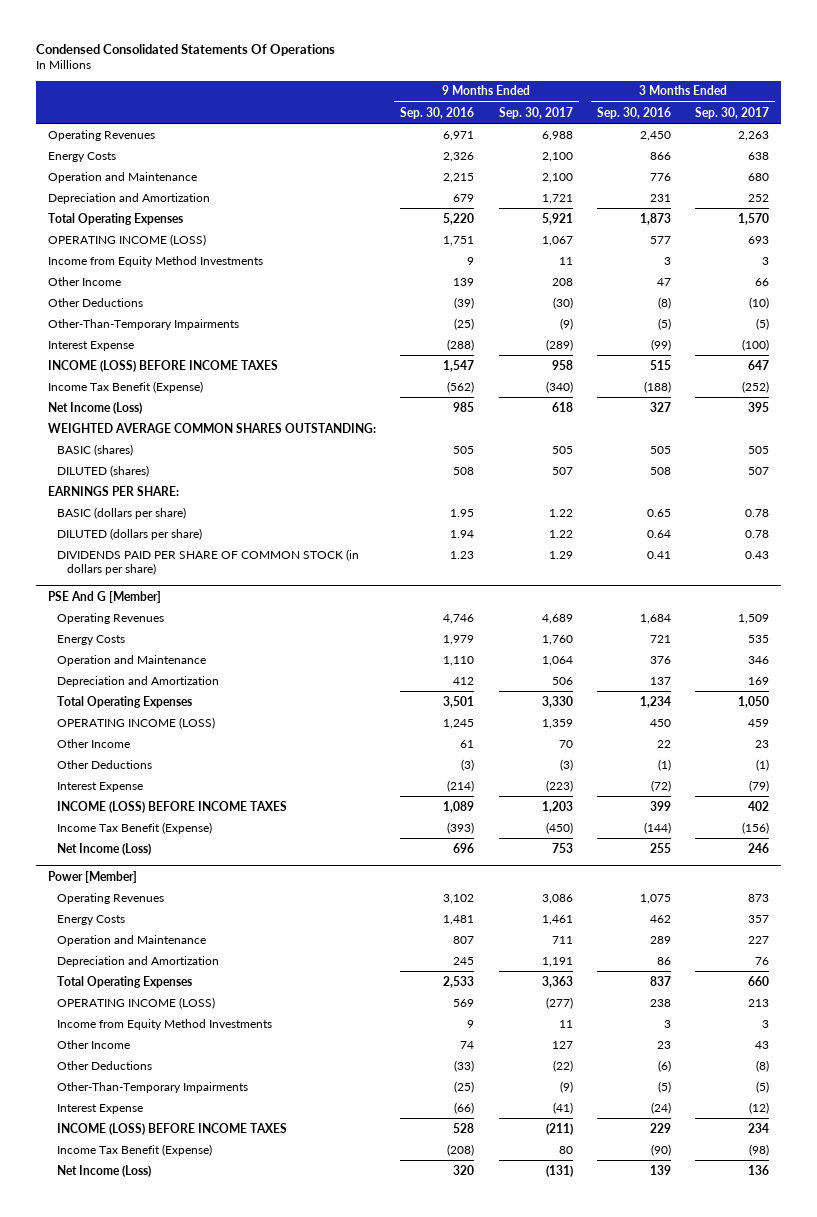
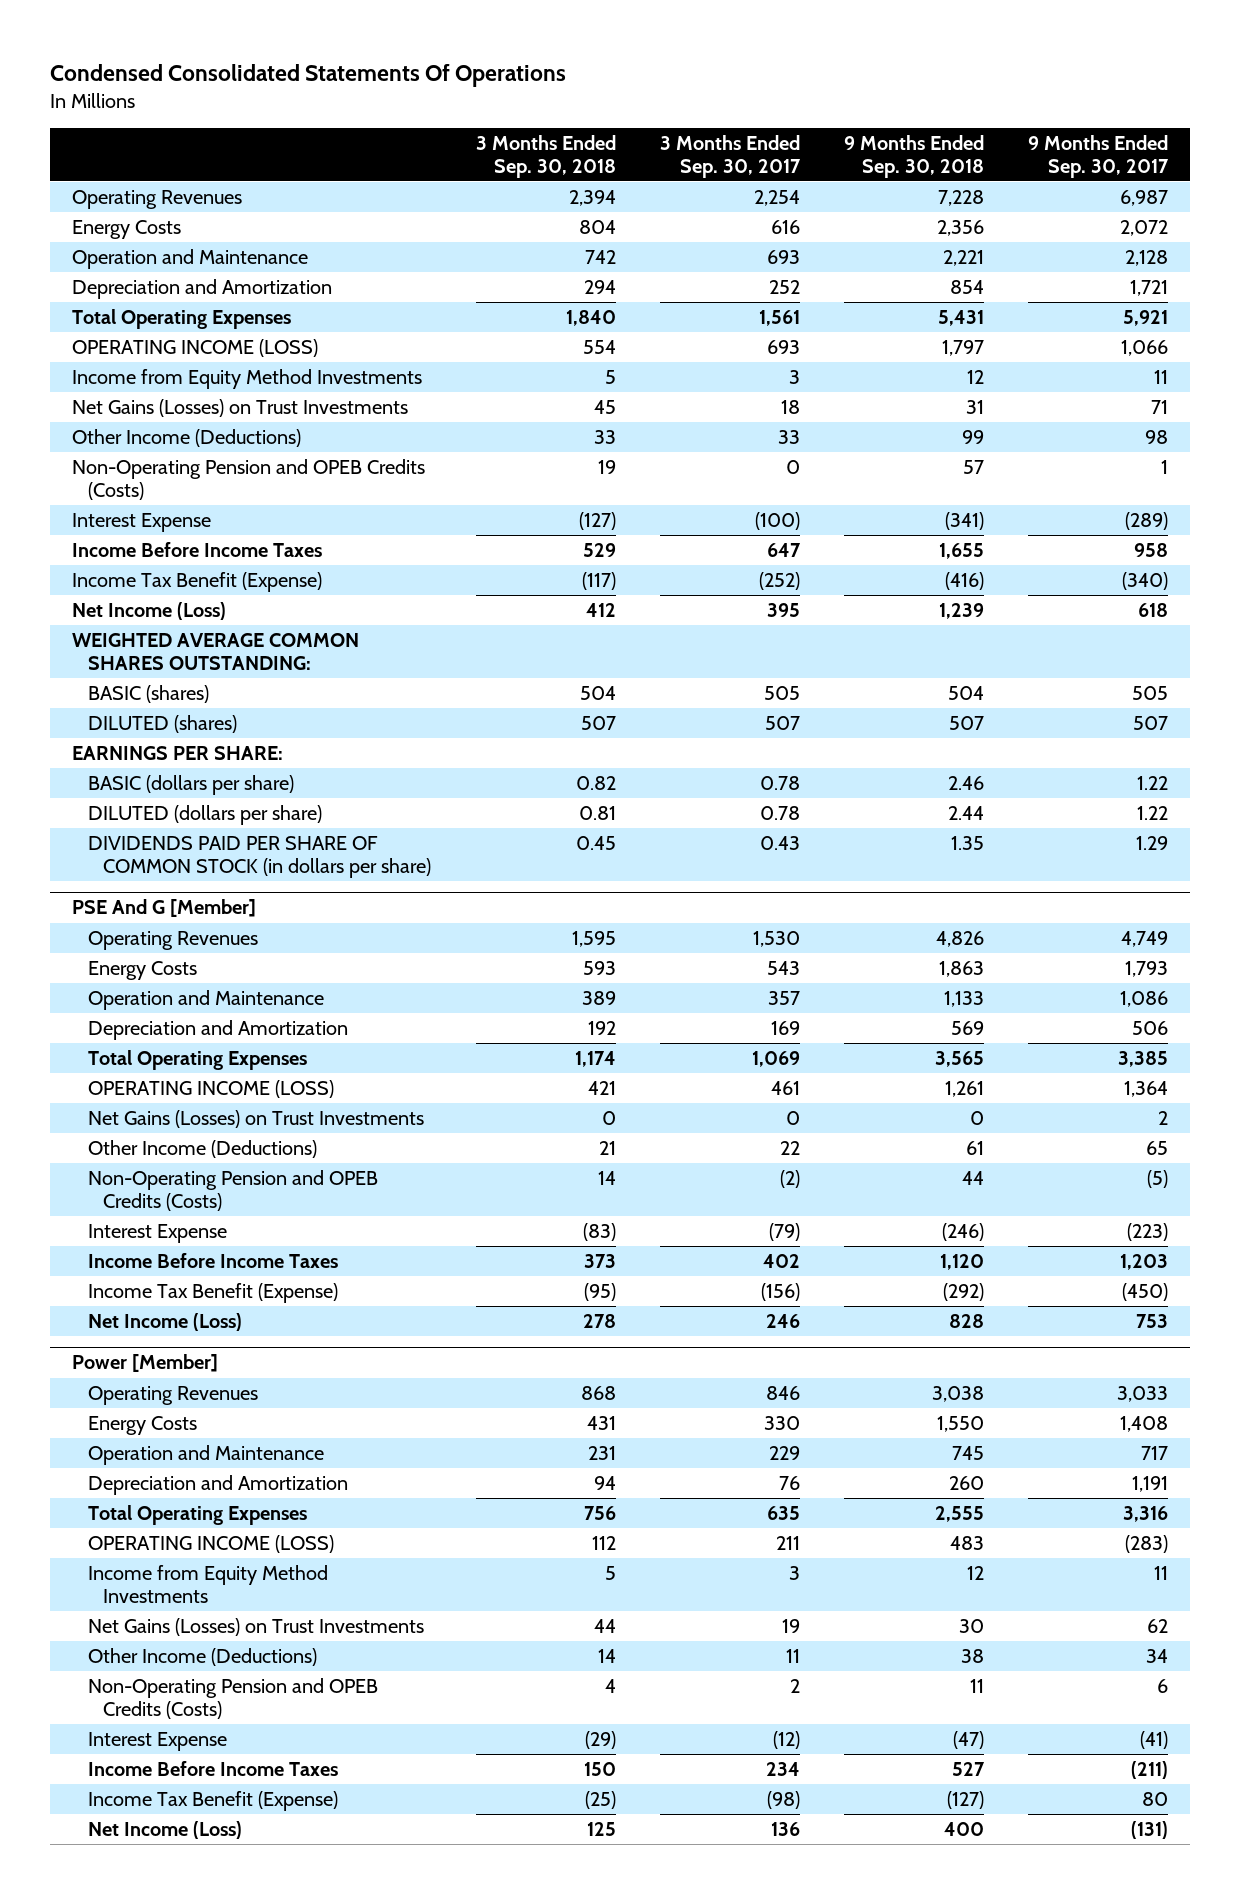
- | 9 Months Ended Sep. 30, 2016 | 9 Months Ended Sep. 30, 2017 | 3 Months Ended Sep. 30, 2016 | 3 Months Ended Sep. 30, 2017
+ | 3 Months Ended Sep. 30, 2018 | 3 Months Ended Sep. 30, 2017 | 9 Months Ended Sep. 30, 2018 | 9 Months Ended Sep. 30, 2017
- Operating Revenues | 6,971 | 6,988 | 2,450 | 2,263
- Energy Costs | 2,326 | 2,100 | 866 | 638
- Operation and Maintenance | 2,215 | 2,100 | 776 | 680
+ Operating Revenues | 2,394 | 2,254 | 7,228 | 6,987
+ Energy Costs | 804 | 616 | 2,356 | 2,072
+ Operation and Maintenance | 742 | 693 | 2,221 | 2,128
- Total Operating Expenses | 5,220 | 5,921 | 1,873 | 1,570
- OPERATING INCOME (LOSS) | 1,751 | 1,067 | 577 | 693
+ Total Operating Expenses | 1,840 | 1,561 | 5,431 | 5,921
+ OPERATING INCOME (LOSS) | 554 | 693 | 1,797 | 1,066
- Other Income | 139 | 208 | 47 | 66
- Other Deductions | (39) | (30) | (8) | (10)
- Other-Than-Temporary Impairments | (25) | (9) | (5) | (5)
+ Net Gains (Losses) on Trust Investments | 45 | 18 | 31 | 71
+ Other Income (Deductions) | 33 | 33 | 99 | 98
+ Non-Operating Pension and OPEB Credits (Costs) | 19 | 0 | 57 | 1
- INCOME (LOSS) BEFORE INCOME TAXES | 1,547 | 958 | 515 | 647
+ Income Before Income Taxes | 529 | 647 | 1,655 | 958
@ PSE And G [Member]
- Operating Revenues | 4,746 | 4,689 | 1,684 | 1,509
- Energy Costs | 1,979 | 1,760 | 721 | 535
- Operation and Maintenance | 1,110 | 1,064 | 376 | 346
+ Operating Revenues | 1,595 | 1,530 | 4,826 | 4,749
+ Energy Costs | 593 | 543 | 1,863 | 1,793
+ Operation and Maintenance | 389 | 357 | 1,133 | 1,086
- Total Operating Expenses | 3,501 | 3,330 | 1,234 | 1,050
- OPERATING INCOME (LOSS) | 1,245 | 1,359 | 450 | 459
- Other Income | 61 | 70 | 22 | 23
- Other Deductions | (3) | (3) | (1) | (1)
+ Total Operating Expenses | 1,174 | 1,069 | 3,565 | 3,385
+ OPERATING INCOME (LOSS) | 421 | 461 | 1,261 | 1,364
+ Net Gains (Losses) on Trust Investments | 0 | 0 | 0 | 2
+ Other Income (Deductions) | 21 | 22 | 61 | 65
+ Non-Operating Pension and OPEB Credits (Costs) | 14 | (2) | 44 | (5)
- INCOME (LOSS) BEFORE INCOME TAXES | 1,089 | 1,203 | 399 | 402
+ Income Before Income Taxes | 373 | 402 | 1,120 | 1,203
@ Power [Member]
- Operating Revenues | 3,102 | 3,086 | 1,075 | 873
- Energy Costs | 1,481 | 1,461 | 462 | 357
- Operation and Maintenance | 807 | 711 | 289 | 227
+ Operating Revenues | 868 | 846 | 3,038 | 3,033
+ Energy Costs | 431 | 330 | 1,550 | 1,408
+ Operation and Maintenance | 231 | 229 | 745 | 717
- Total Operating Expenses | 2,533 | 3,363 | 837 | 660
- OPERATING INCOME (LOSS) | 569 | (277) | 238 | 213
+ Total Operating Expenses | 756 | 635 | 2,555 | 3,316
+ OPERATING INCOME (LOSS) | 112 | 211 | 483 | (283)
- Other Income | 74 | 127 | 23 | 43
- Other Deductions | (33) | (22) | (6) | (8)
- Other-Than-Temporary Impairments | (25) | (9) | (5) | (5)
+ Net Gains (Losses) on Trust Investments | 44 | 19 | 30 | 62
+ Other Income (Deductions) | 14 | 11 | 38 | 34
+ Non-Operating Pension and OPEB Credits (Costs) | 4 | 2 | 11 | 6
- INCOME (LOSS) BEFORE INCOME TAXES | 528 | (211) | 229 | 234
+ Income Before Income Taxes | 150 | 234 | 527 | (211)

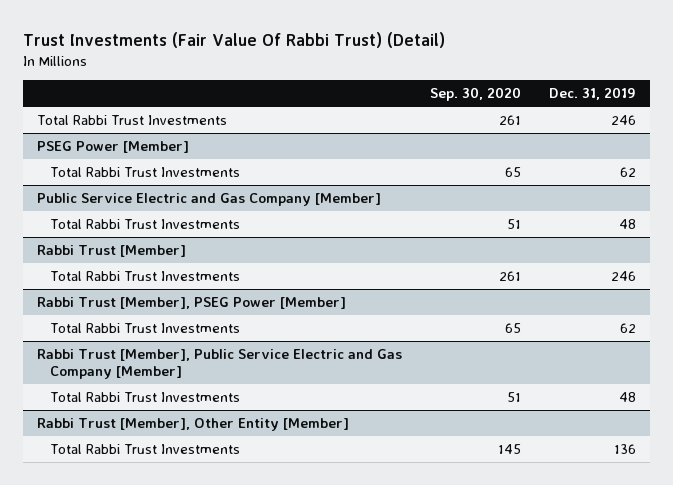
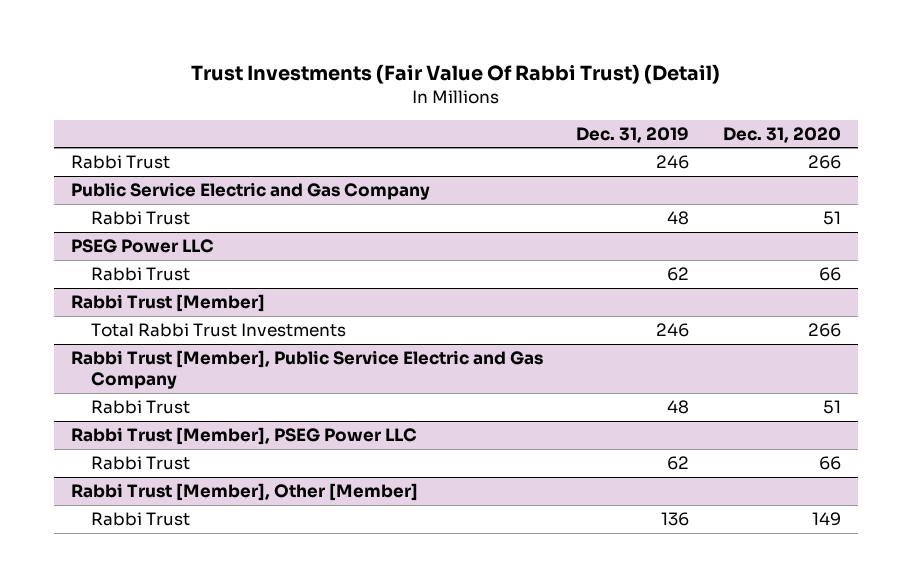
- | Sep. 30, 2020 | Dec. 31, 2019
+ | Dec. 31, 2019 | Dec. 31, 2020
- Total Rabbi Trust Investments | 261 | 246
- PSEG Power [Member]
- Total Rabbi Trust Investments | 65 | 62
- Public Service Electric and Gas Company [Member]
- Total Rabbi Trust Investments | 51 | 48
+ Rabbi Trust | 246 | 266
+ Public Service Electric and Gas Company
+ Rabbi Trust | 48 | 51
+ PSEG Power LLC
+ Rabbi Trust | 62 | 66
- Rabbi Trust [Member], PSEG Power [Member]
- Total Rabbi Trust Investments | 65 | 62
- Rabbi Trust [Member], Public Service Electric and Gas Company [Member]
- Total Rabbi Trust Investments | 51 | 48
- Rabbi Trust [Member], Other Entity [Member]
- Total Rabbi Trust Investments | 145 | 136
+ Rabbi Trust [Member], Public Service Electric and Gas Company
+ Rabbi Trust | 48 | 51
+ Rabbi Trust [Member], PSEG Power LLC
+ Rabbi Trust | 62 | 66
+ Rabbi Trust [Member], Other [Member]
+ Rabbi Trust | 136 | 149

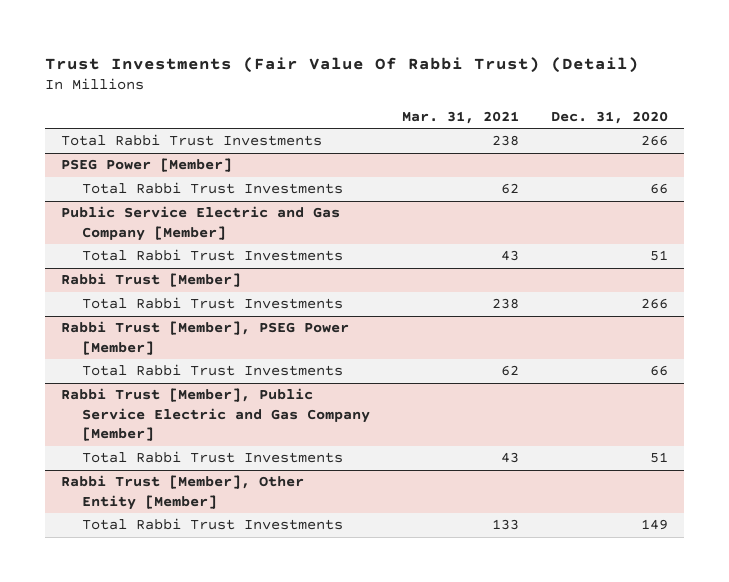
- | Dec. 31, 2019 | Dec. 31, 2020
+ | Mar. 31, 2021 | Dec. 31, 2020
- Rabbi Trust | 246 | 266
- Public Service Electric and Gas Company
- Rabbi Trust | 48 | 51
- PSEG Power LLC
- Rabbi Trust | 62 | 66
+ Total Rabbi Trust Investments | 238 | 266
+ PSEG Power [Member]
+ Total Rabbi Trust Investments | 62 | 66
+ Public Service Electric and Gas Company [Member]
+ Total Rabbi Trust Investments | 43 | 51
- Rabbi Trust [Member], Public Service Electric and Gas Company
- Rabbi Trust | 48 | 51
- Rabbi Trust [Member], PSEG Power LLC
- Rabbi Trust | 62 | 66
- Rabbi Trust [Member], Other [Member]
- Rabbi Trust | 136 | 149
+ Rabbi Trust [Member], PSEG Power [Member]
+ Total Rabbi Trust Investments | 62 | 66
+ Rabbi Trust [Member], Public Service Electric and Gas Company [Member]
+ Total Rabbi Trust Investments | 43 | 51
+ Rabbi Trust [Member], Other Entity [Member]
+ Total Rabbi Trust Investments | 133 | 149

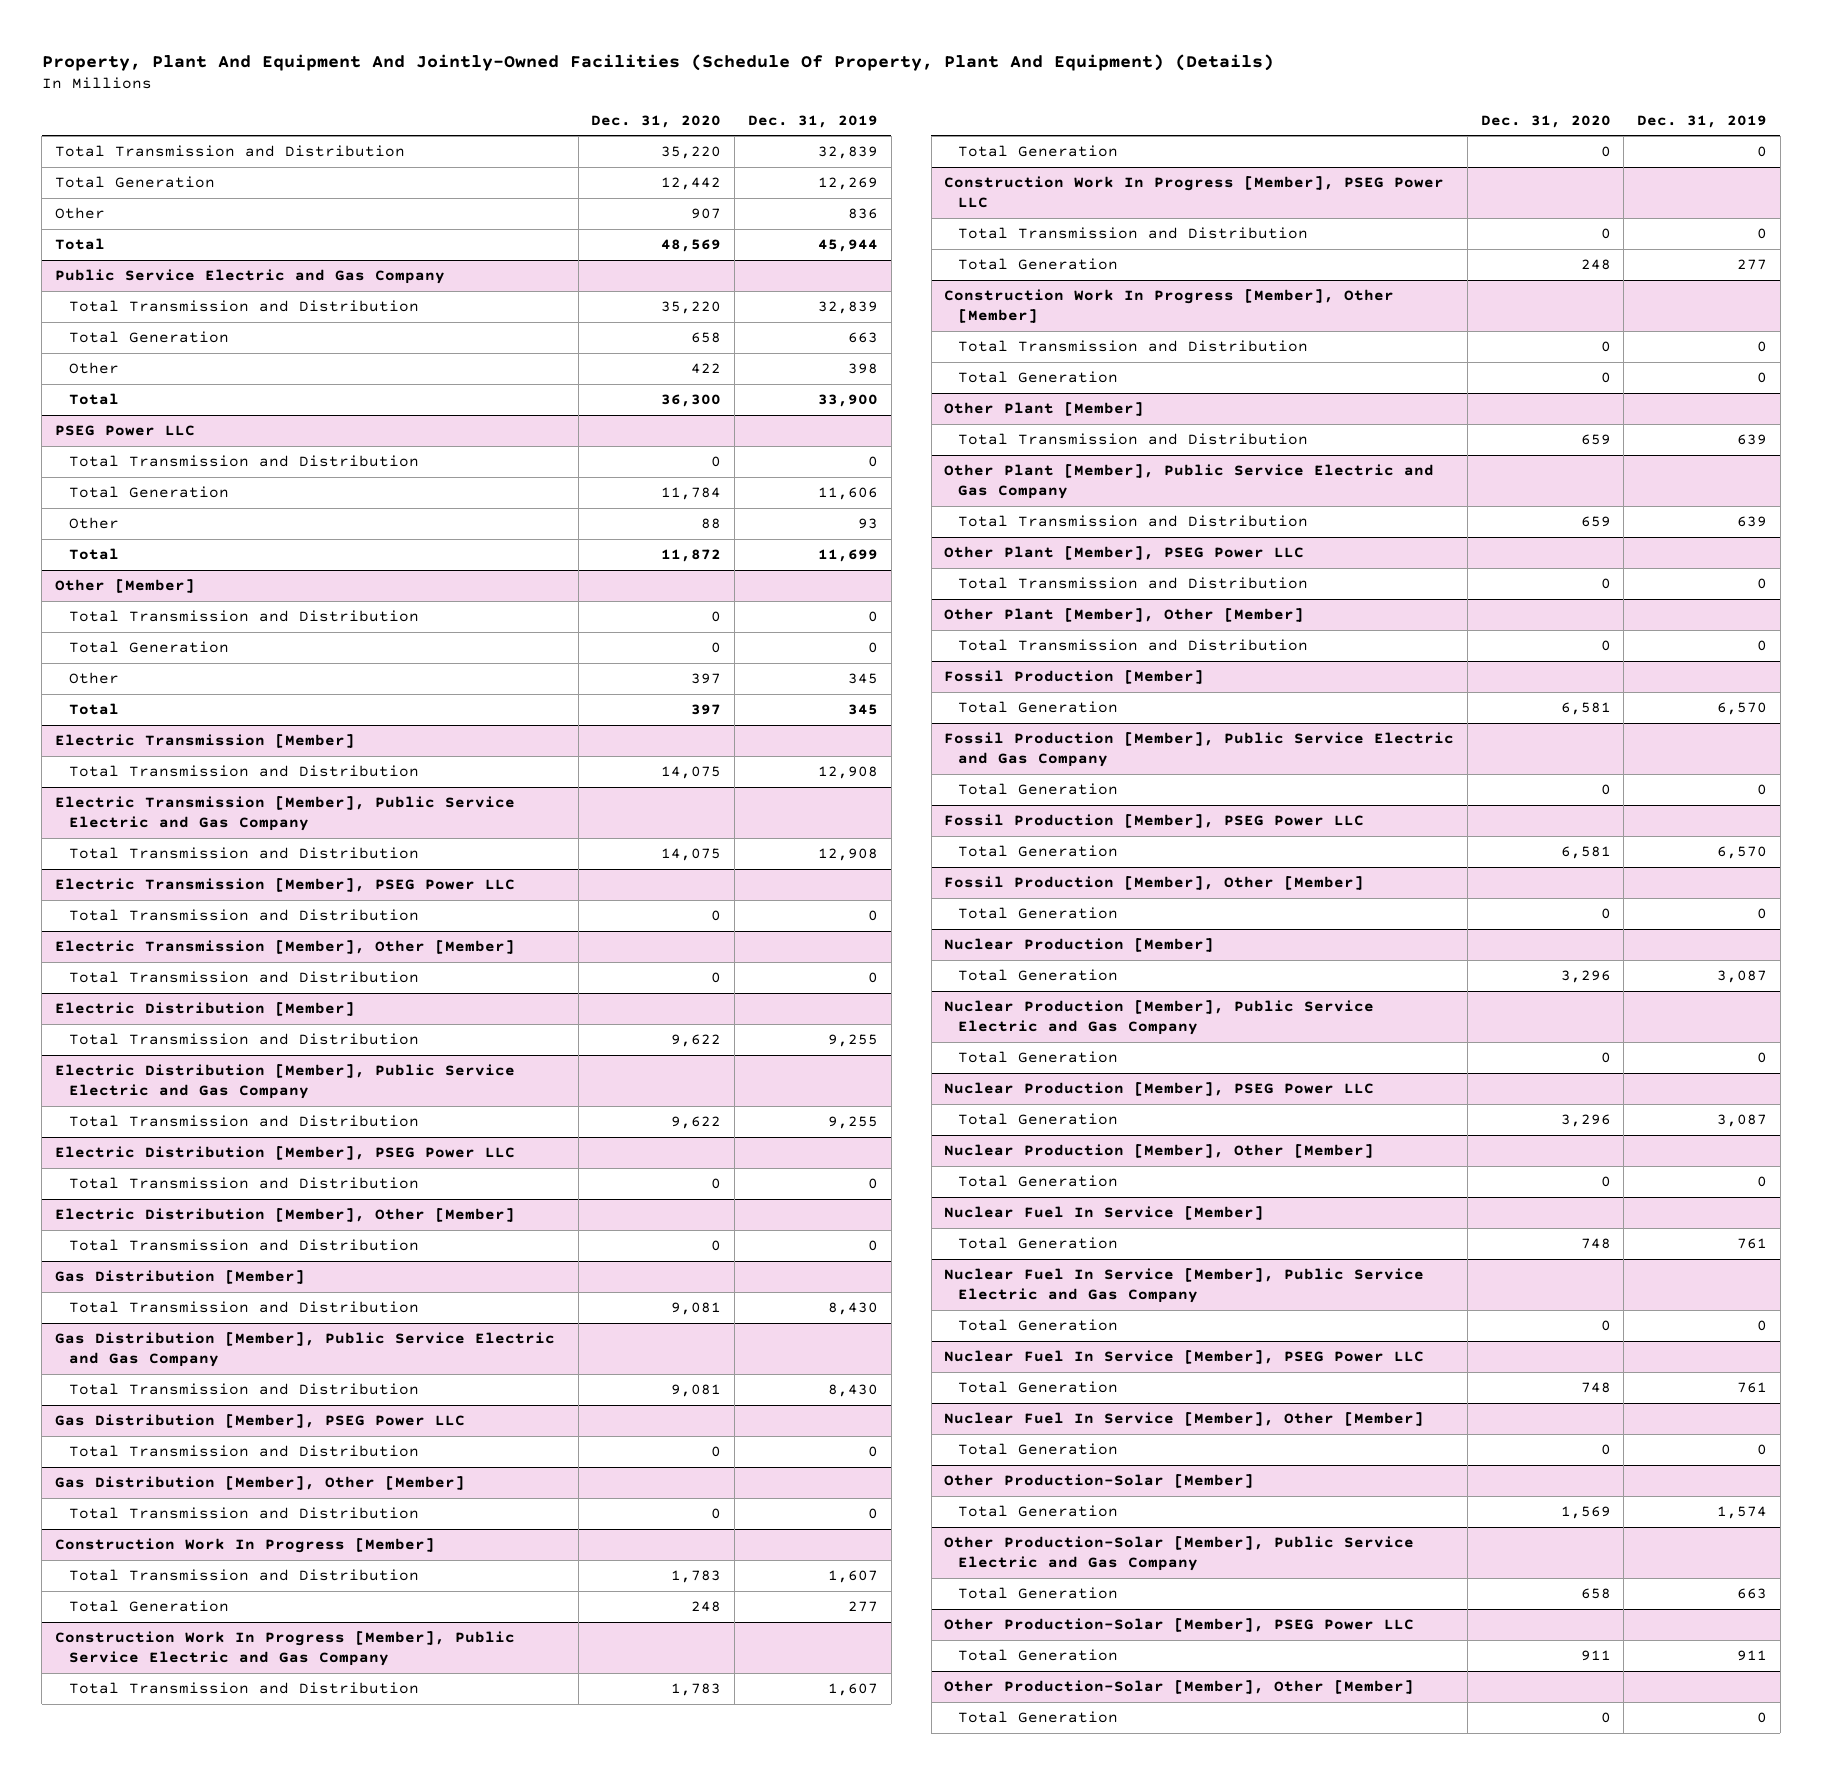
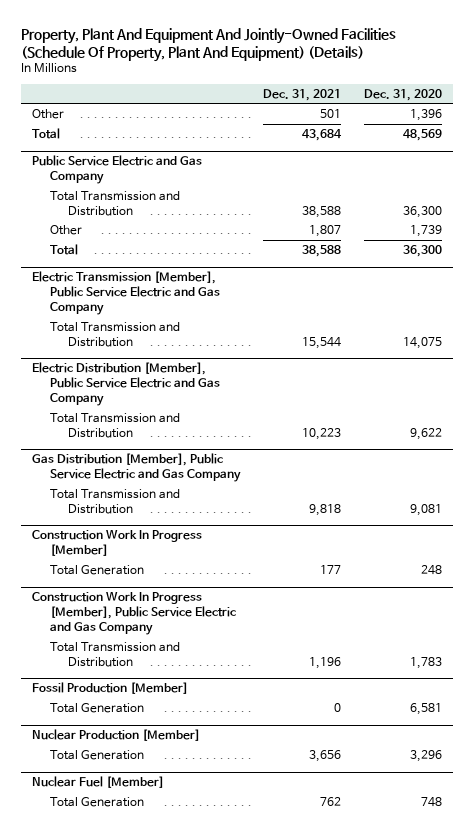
- | Dec. 31, 2020 | Dec. 31, 2019
+ | Dec. 31, 2021 | Dec. 31, 2020
- Total Transmission and Distribution | 35,220 | 32,839
- Total Generation | 12,442 | 12,269
- Other | 907 | 836
+ Other | 501 | 1,396
@ Public Service Electric and Gas Company
- Total Transmission and Distribution | 35,220 | 32,839
- Total Generation | 658 | 663
- Other | 422 | 398
+ Total Transmission and Distribution | 38,588 | 36,300
+ Other | 1,807 | 1,739
- PSEG Power LLC
- Total Transmission and Distribution | 0 | 0
- Total Generation | 11,784 | 11,606
- Other | 88 | 93
- Total | 11,872 | 11,699
- Other [Member]
- Total Transmission and Distribution | 0 | 0
- Total Generation | 0 | 0
- Other | 397 | 345
- Total | 397 | 345
- Electric Transmission [Member]
- Total Transmission and Distribution | 14,075 | 12,908
- Electric Transmission [Member], PSEG Power LLC
- Total Transmission and Distribution | 0 | 0
- Electric Transmission [Member], Other [Member]
- Total Transmission and Distribution | 0 | 0
- Electric Distribution [Member]
- Total Transmission and Distribution | 9,622 | 9,255
- Electric Distribution [Member], PSEG Power LLC
- Total Transmission and Distribution | 0 | 0
- Electric Distribution [Member], Other [Member]
- Total Transmission and Distribution | 0 | 0
- Gas Distribution [Member]
- Total Transmission and Distribution | 9,081 | 8,430
- Gas Distribution [Member], PSEG Power LLC
- Total Transmission and Distribution | 0 | 0
- Gas Distribution [Member], Other [Member]
- Total Transmission and Distribution | 0 | 0
@ Construction Work In Progress [Member]
- Total Transmission and Distribution | 1,783 | 1,607
@ Construction Work In Progress [Member], Public Service Electric and Gas Company
- Total Generation | 0 | 0
- Construction Work In Progress [Member], PSEG Power LLC
- Total Transmission and Distribution | 0 | 0
- Total Generation | 248 | 277
- Construction Work In Progress [Member], Other [Member]
- Total Transmission and Distribution | 0 | 0
- Total Generation | 0 | 0
- Other Plant [Member]
- Total Transmission and Distribution | 659 | 639
- Other Plant [Member], Public Service Electric and Gas Company
- Total Transmission and Distribution | 659 | 639
- Other Plant [Member], PSEG Power LLC
- Total Transmission and Distribution | 0 | 0
- Other Plant [Member], Other [Member]
- Total Transmission and Distribution | 0 | 0
- Fossil Production [Member], Public Service Electric and Gas Company
- Total Generation | 0 | 0
- Fossil Production [Member], PSEG Power LLC
- Total Generation | 6,581 | 6,570
- Fossil Production [Member], Other [Member]
- Total Generation | 0 | 0
- Nuclear Production [Member], Public Service Electric and Gas Company
- Total Generation | 0 | 0
- Nuclear Production [Member], PSEG Power LLC
- Total Generation | 3,296 | 3,087
- Nuclear Production [Member], Other [Member]
- Total Generation | 0 | 0
- Nuclear Fuel In Service [Member]
- Total Generation | 748 | 761
- Nuclear Fuel In Service [Member], Public Service Electric and Gas Company
- Total Generation | 0 | 0
- Nuclear Fuel In Service [Member], PSEG Power LLC
+ Nuclear Fuel [Member]
- Nuclear Fuel In Service [Member], Other [Member]
- Total Generation | 0 | 0
- Other Production-Solar [Member]
- Total Generation | 1,569 | 1,574
- Other Production-Solar [Member], Public Service Electric and Gas Company
- Total Generation | 658 | 663
- Other Production-Solar [Member], PSEG Power LLC
- Total Generation | 911 | 911
- Other Production-Solar [Member], Other [Member]
- Total Generation | 0 | 0

